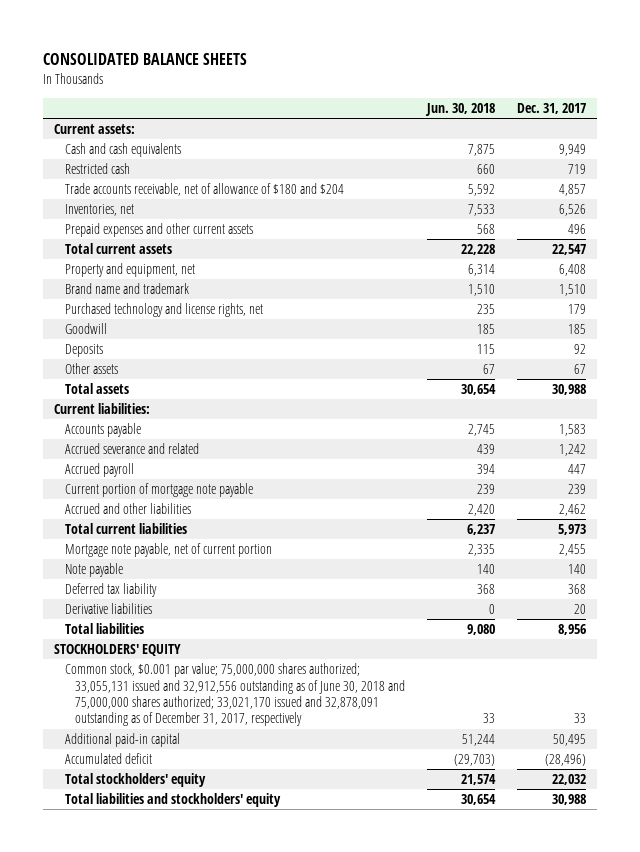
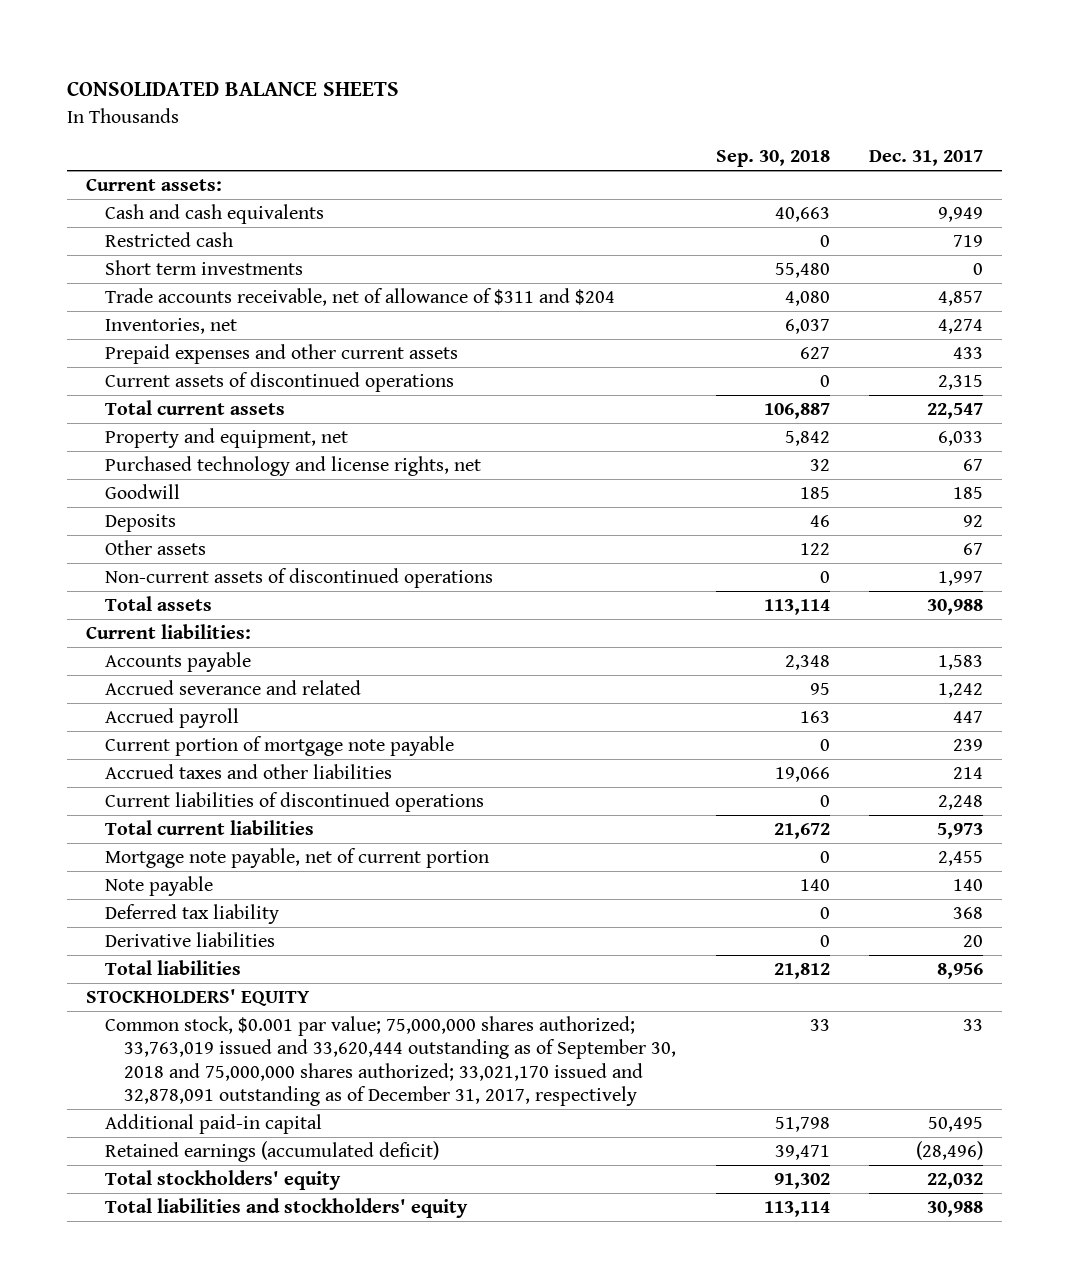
- | Jun. 30, 2018 | Dec. 31, 2017
+ | Sep. 30, 2018 | Dec. 31, 2017
- Trade accounts receivable, net of allowance of $180 and $204 | 5,592 | 4,857
- Inventories, net | 7,533 | 6,526
- Prepaid expenses and other current assets | 568 | 496
+ Short term investments | 55,480 | 0
+ Trade accounts receivable, net of allowance of $311 and $204 | 4,080 | 4,857
+ Inventories, net | 6,037 | 4,274
+ Prepaid expenses and other current assets | 627 | 433
+ Current assets of discontinued operations | 0 | 2,315
- Property and equipment, net | 6,314 | 6,408
- Brand name and trademark | 1,510 | 1,510
- Purchased technology and license rights, net | 235 | 179
+ Property and equipment, net | 5,842 | 6,033
+ Purchased technology and license rights, net | 32 | 67
+ Non-current assets of discontinued operations | 0 | 1,997
- Accrued and other liabilities | 2,420 | 2,462
+ Accrued taxes and other liabilities | 19,066 | 214
+ Current liabilities of discontinued operations | 0 | 2,248
- Common stock, $0.001 par value; 75,000,000 shares authorized; 33,055,131 issued and 32,912,556 outstanding as of June 30, 2018 and 75,000,000 shares authorized; 33,021,170 issued and 32,878,091 outstanding as of December 31, 2017, respectively | 33 | 33
+ Common stock, $0.001 par value; 75,000,000 shares authorized; 33,763,019 issued and 33,620,444 outstanding as of September 30, 2018 and 75,000,000 shares authorized; 33,021,170 issued and 32,878,091 outstanding as of December 31, 2017, respectively | 33 | 33
- Accumulated deficit | (29,703) | (28,496)
+ Retained earnings (accumulated deficit) | 39,471 | (28,496)

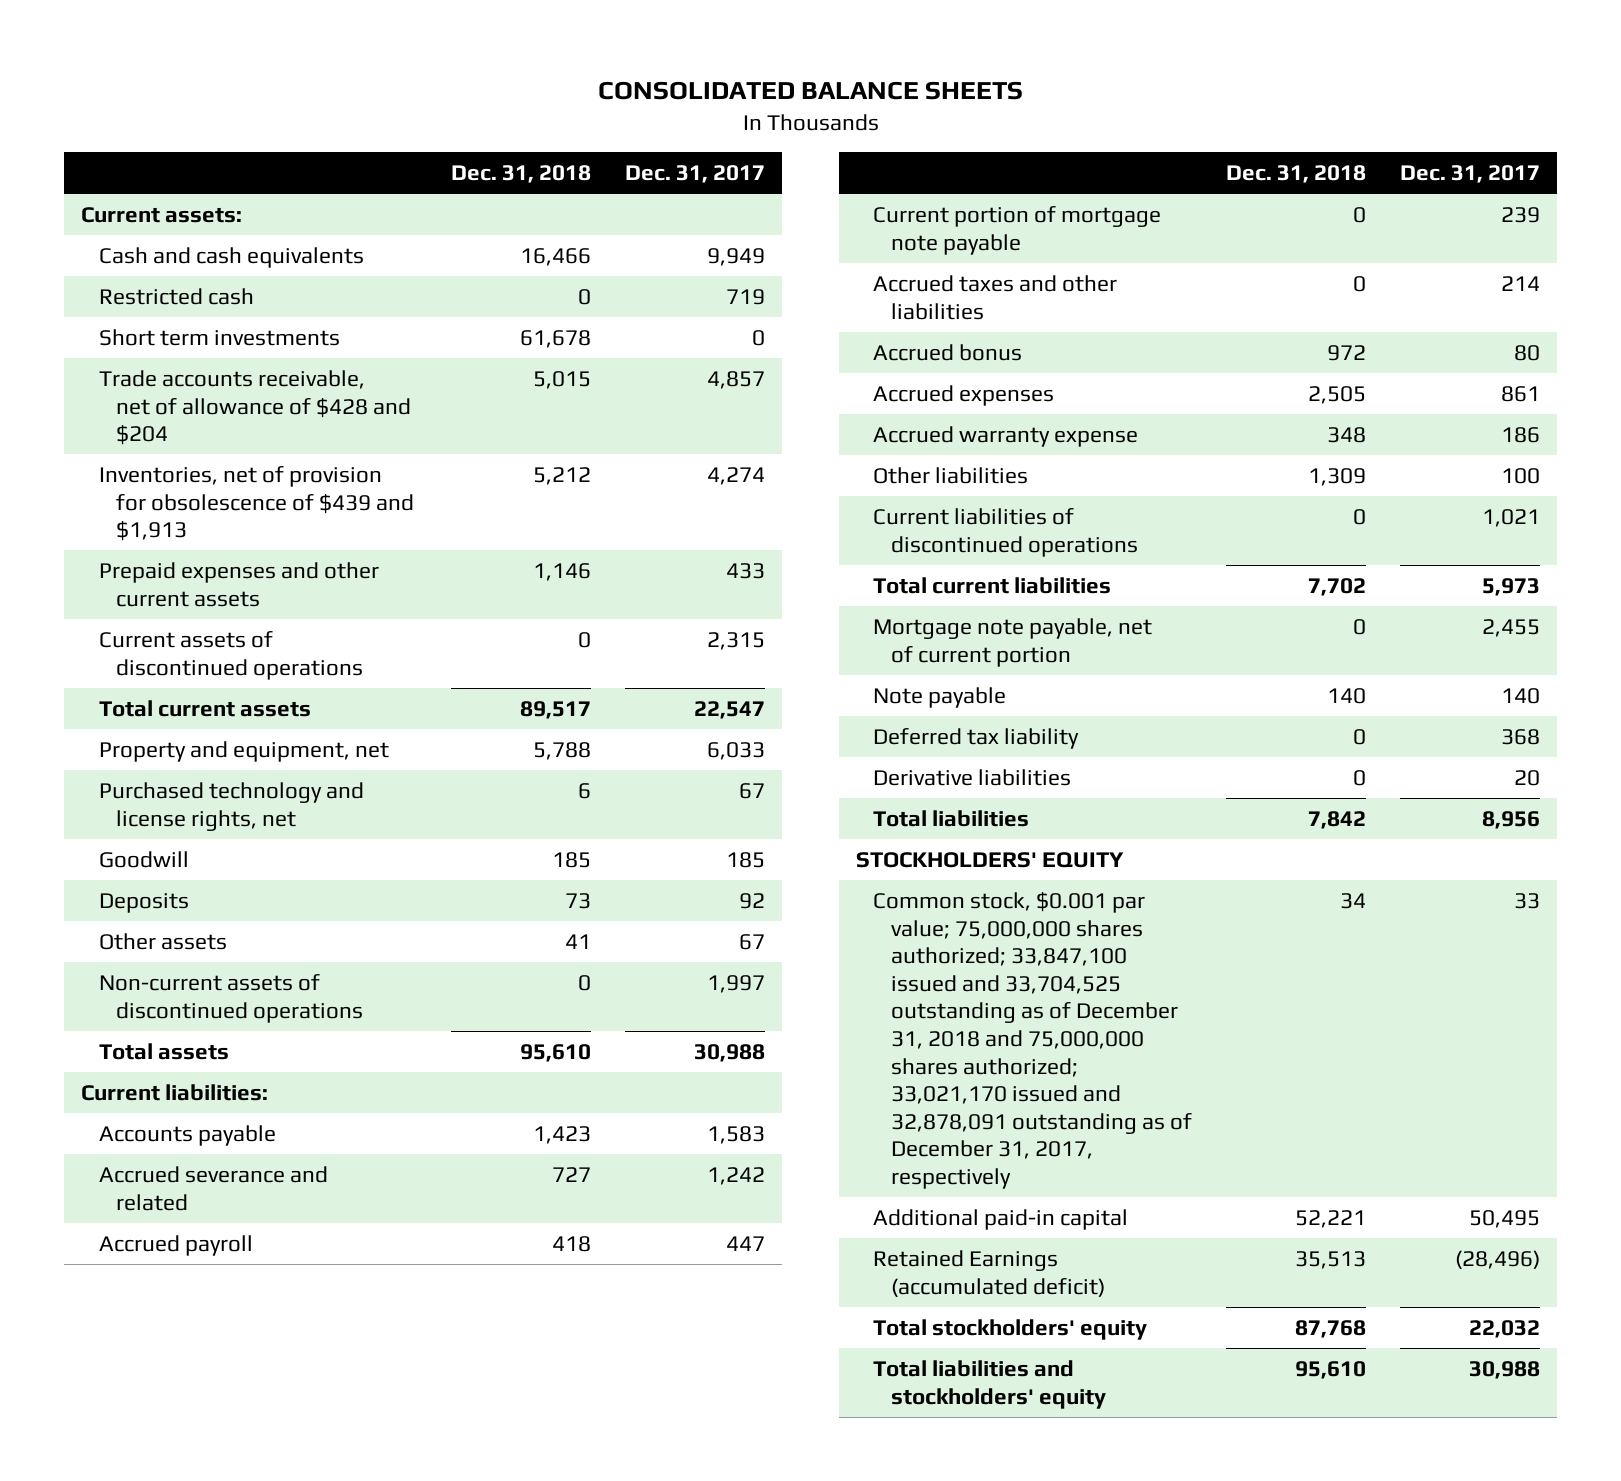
- | Sep. 30, 2018 | Dec. 31, 2017
+ | Dec. 31, 2018 | Dec. 31, 2017
- Trade accounts receivable, net of allowance of $311 and $204 | 4,080 | 4,857
- Inventories, net | 6,037 | 4,274
+ Trade accounts receivable, net of allowance of $428 and $204 | 5,015 | 4,857
+ Inventories, net of provision for obsolescence of $439 and $1,913 | 5,212 | 4,274
- Current liabilities of discontinued operations | 0 | 2,248
+ Accrued bonus | 972 | 80
+ Accrued expenses | 2,505 | 861
+ Accrued warranty expense | 348 | 186
+ Other liabilities | 1,309 | 100
+ Current liabilities of discontinued operations | 0 | 1,021
- Common stock, $0.001 par value; 75,000,000 shares authorized; 33,763,019 issued and 33,620,444 outstanding as of September 30, 2018 and 75,000,000 shares authorized; 33,021,170 issued and 32,878,091 outstanding as of December 31, 2017, respectively | 33 | 33
+ Common stock, $0.001 par value; 75,000,000 shares authorized; 33,847,100 issued and 33,704,525 outstanding as of December 31, 2018 and 75,000,000 shares authorized; 33,021,170 issued and 32,878,091 outstanding as of December 31, 2017, respectively | 34 | 33
- Retained earnings (accumulated deficit) | 39,471 | (28,496)
+ Retained Earnings (accumulated deficit) | 35,513 | (28,496)

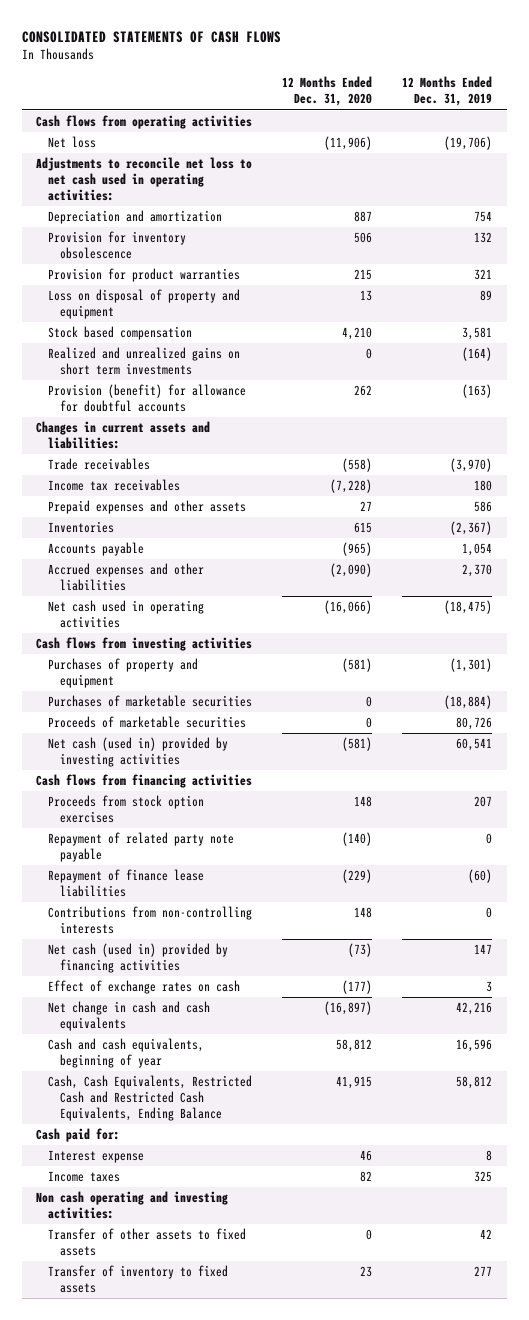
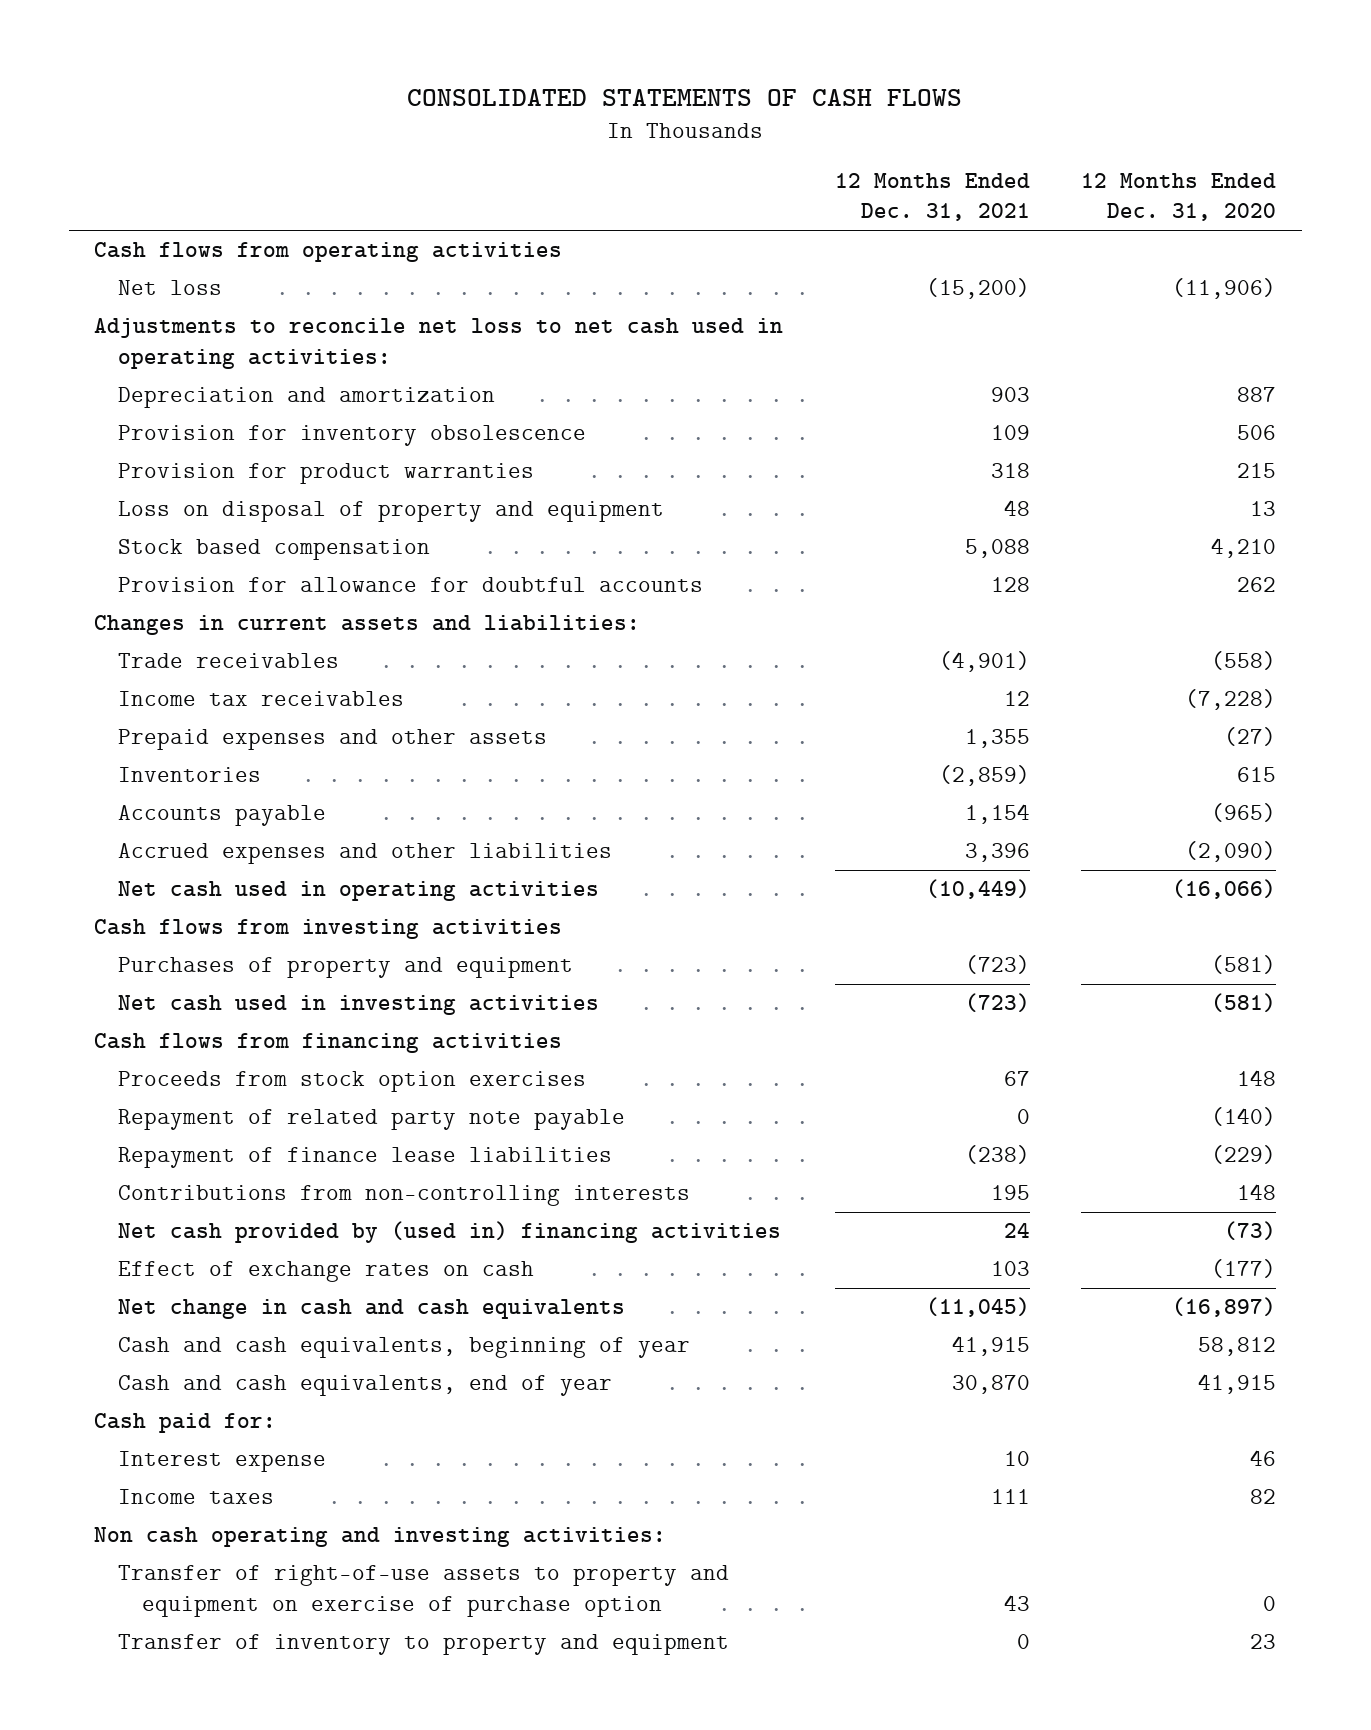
- | 12 Months Ended Dec. 31, 2020 | 12 Months Ended Dec. 31, 2019
+ | 12 Months Ended Dec. 31, 2021 | 12 Months Ended Dec. 31, 2020
- Realized and unrealized gains on short term investments | 0 | (164)
- Provision (benefit) for allowance for doubtful accounts | 262 | (163)
+ Provision for allowance for doubtful accounts | 128 | 262
- Prepaid expenses and other assets | 27 | 586
+ Prepaid expenses and other assets | 1,355 | (27)
- Purchases of marketable securities | 0 | (18,884)
- Proceeds of marketable securities | 0 | 80,726
- Net cash (used in) provided by investing activities | (581) | 60,541
+ Net cash used in investing activities | (723) | (581)
- Net cash (used in) provided by financing activities | (73) | 147
+ Net cash provided by (used in) financing activities | 24 | (73)
- Cash, Cash Equivalents, Restricted Cash and Restricted Cash Equivalents, Ending Balance | 41,915 | 58,812
+ Cash and cash equivalents, end of year | 30,870 | 41,915
- Transfer of other assets to fixed assets | 0 | 42
- Transfer of inventory to fixed assets | 23 | 277
+ Transfer of right-of-use assets to property and equipment on exercise of purchase option | 43 | 0
+ Transfer of inventory to property and equipment | 0 | 23

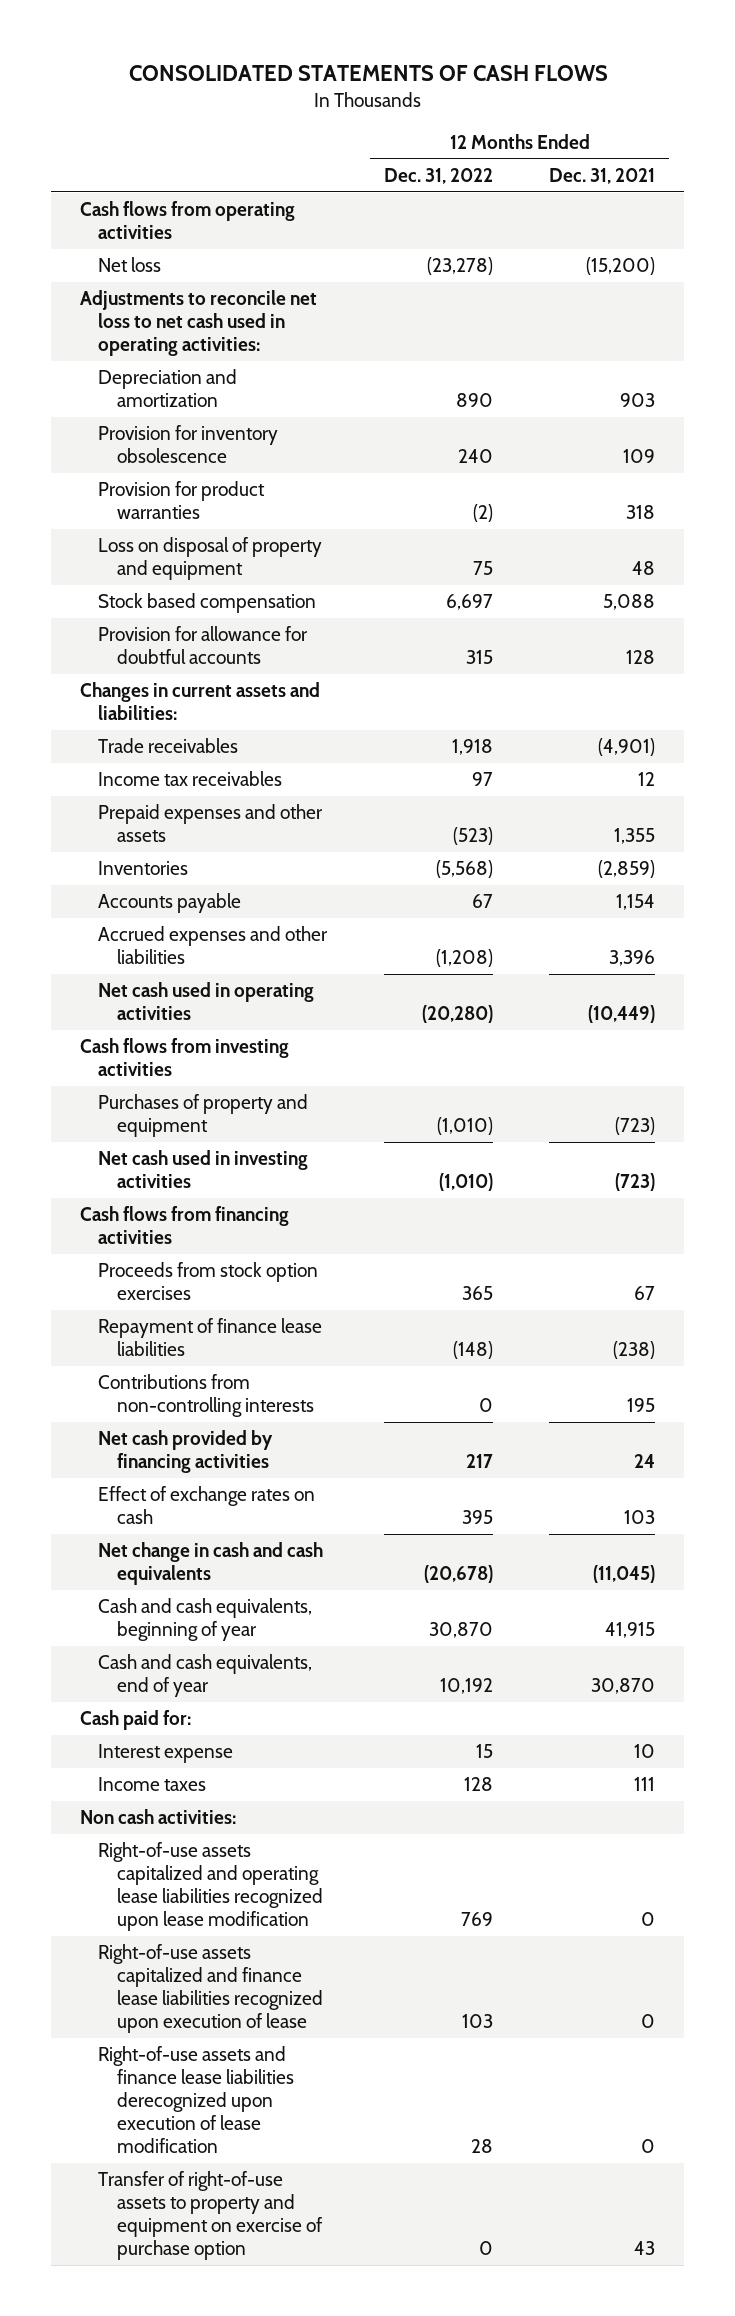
- | 12 Months Ended Dec. 31, 2021 | 12 Months Ended Dec. 31, 2020
+ | 12 Months Ended Dec. 31, 2022 | 12 Months Ended Dec. 31, 2021
- Repayment of related party note payable | 0 | (140)
- Net cash provided by (used in) financing activities | 24 | (73)
+ Net cash provided by financing activities | 217 | 24
- Non cash operating and investing activities:
+ Non cash activities:
+ Right-of-use assets capitalized and operating lease liabilities recognized upon lease modification | 769 | 0
+ Right-of-use assets capitalized and finance lease liabilities recognized upon execution of lease | 103 | 0
+ Right-of-use assets and finance lease liabilities derecognized upon execution of lease modification | 28 | 0
- Transfer of inventory to property and equipment | 0 | 23

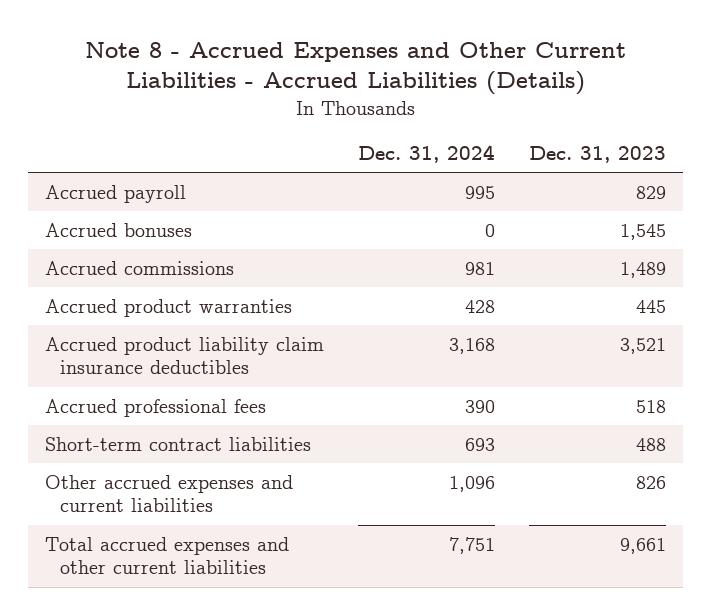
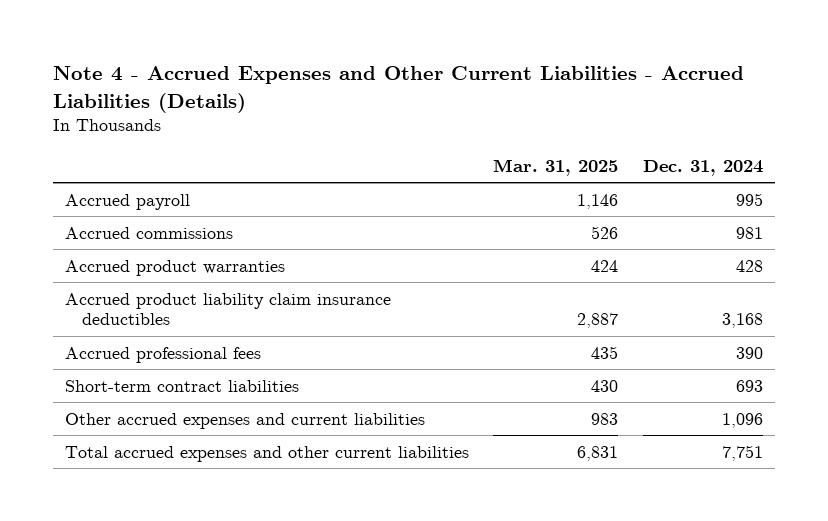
- Note 8 - Accrued Expenses and Other Current Liabilities - Accrued Liabilities (Details)
+ Note 4 - Accrued Expenses and Other Current Liabilities - Accrued Liabilities (Details)
- | Dec. 31, 2024 | Dec. 31, 2023
+ | Mar. 31, 2025 | Dec. 31, 2024
- Accrued bonuses | 0 | 1,545

